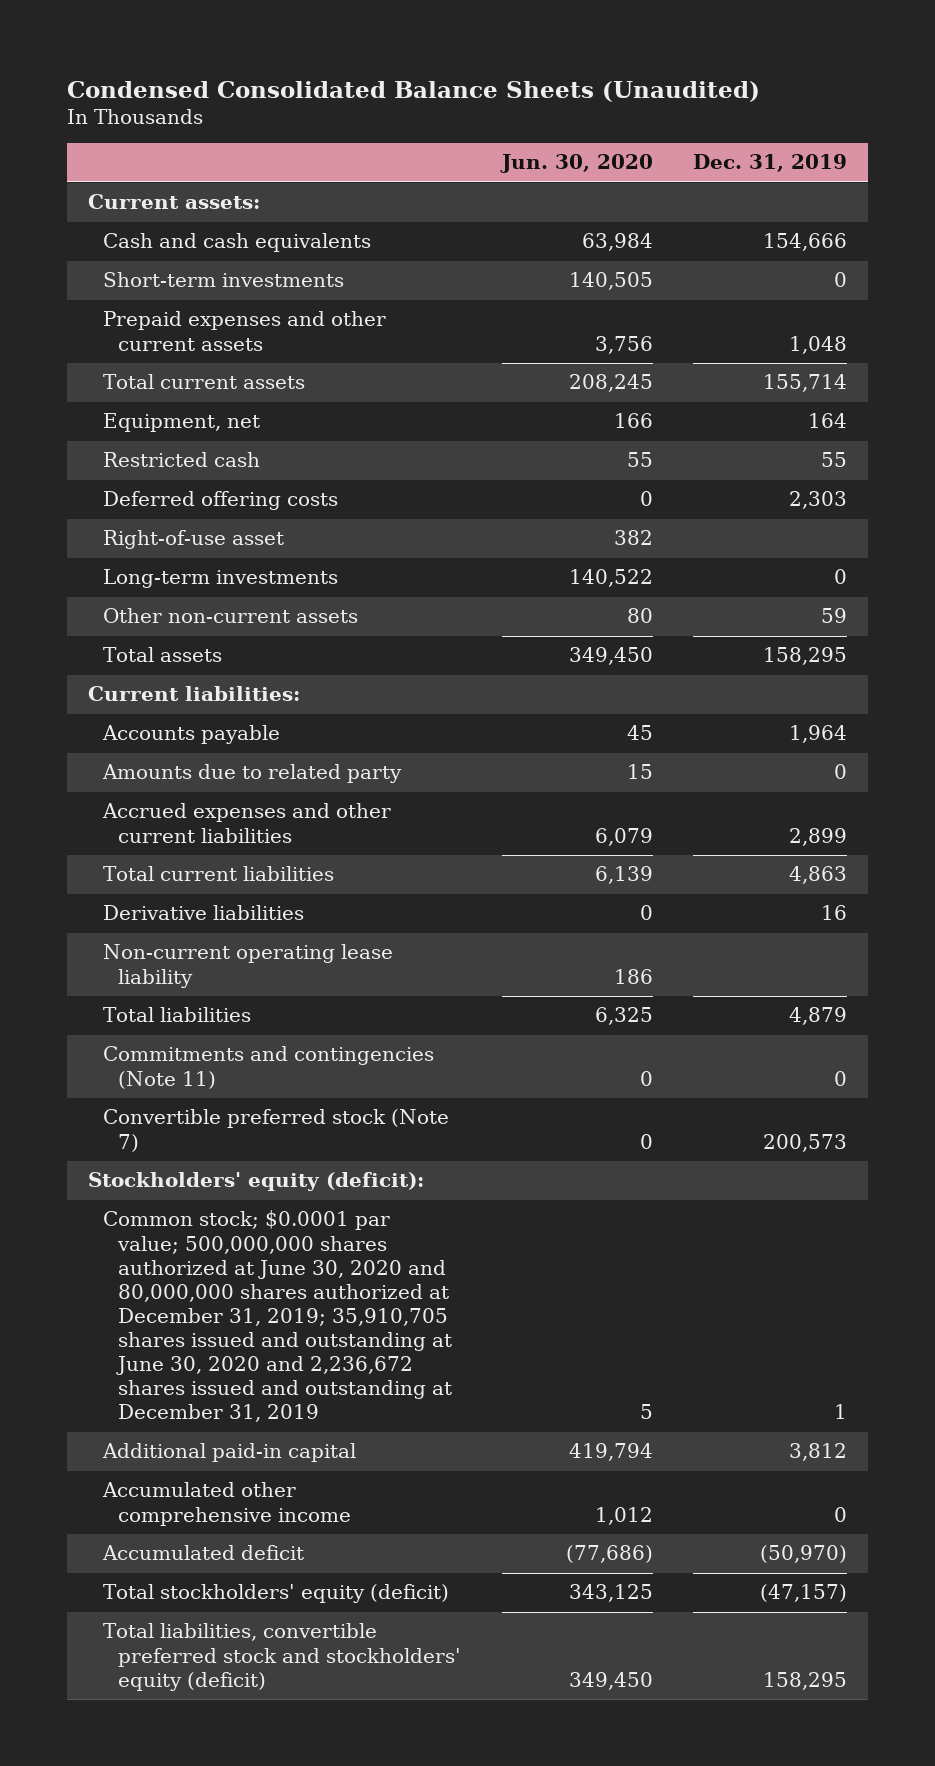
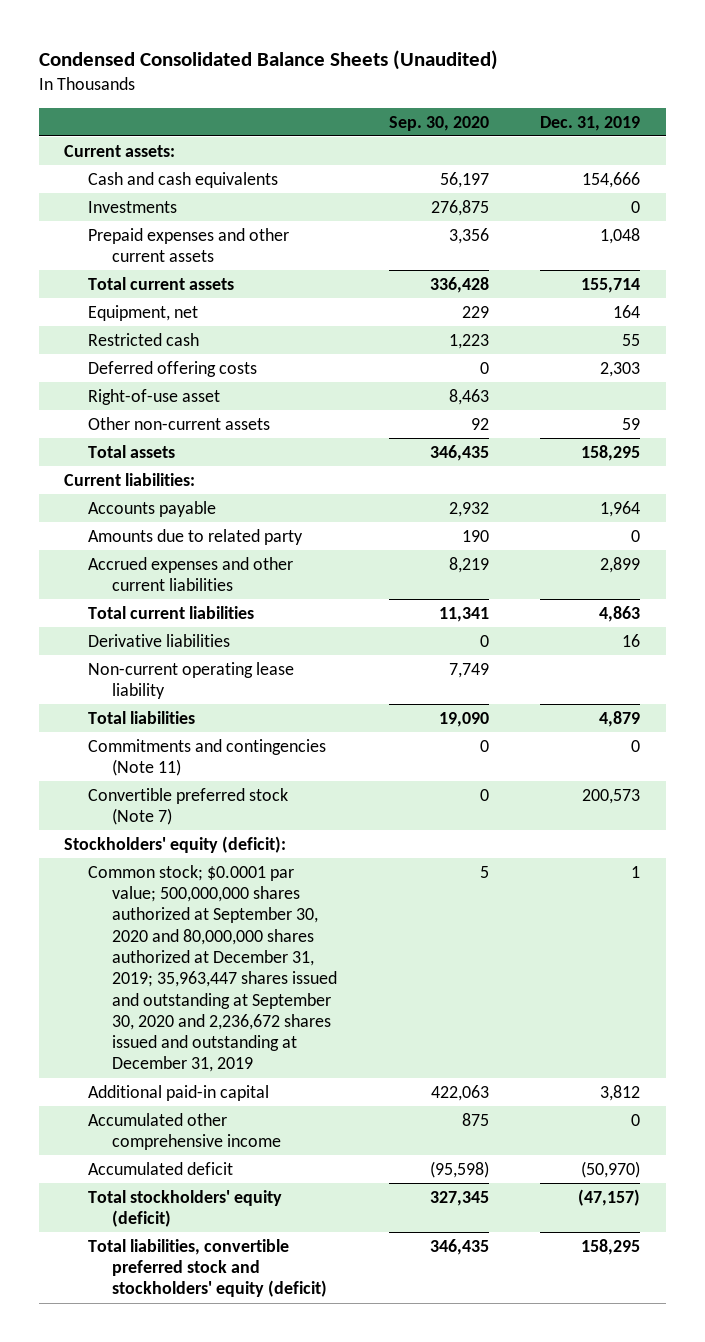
- | Jun. 30, 2020 | Dec. 31, 2019
+ | Sep. 30, 2020 | Dec. 31, 2019
- Short-term investments | 140,505 | 0
+ Investments | 276,875 | 0
- Long-term investments | 140,522 | 0
- Common stock; $0.0001 par value; 500,000,000 shares authorized at June 30, 2020 and 80,000,000 shares authorized at December 31, 2019; 35,910,705 shares issued and outstanding at June 30, 2020 and 2,236,672 shares issued and outstanding at December 31, 2019 | 5 | 1
+ Common stock; $0.0001 par value; 500,000,000 shares authorized at September 30, 2020 and 80,000,000 shares authorized at December 31, 2019; 35,963,447 shares issued and outstanding at September 30, 2020 and 2,236,672 shares issued and outstanding at December 31, 2019 | 5 | 1

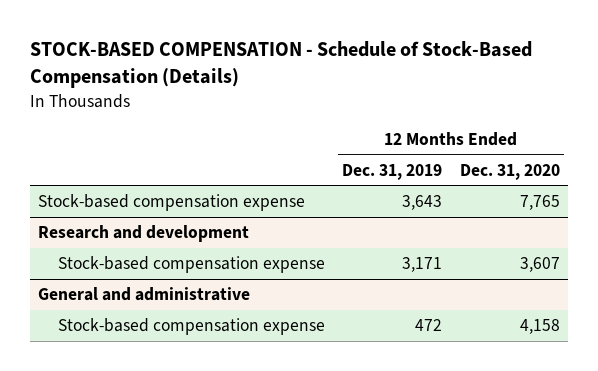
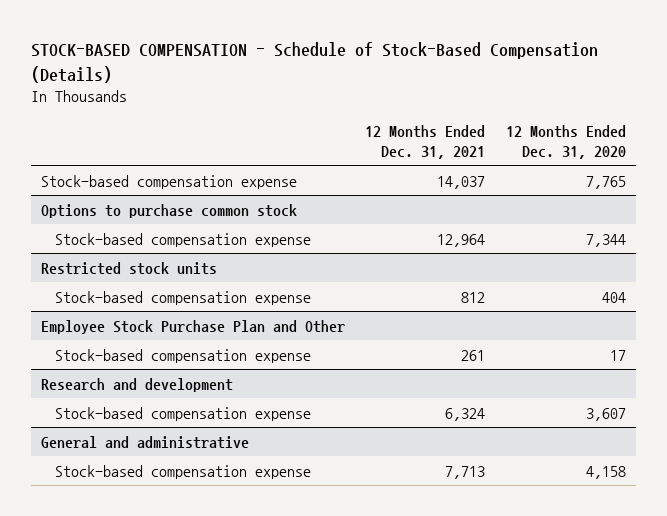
- | 12 Months Ended Dec. 31, 2019 | 12 Months Ended Dec. 31, 2020
+ | 12 Months Ended Dec. 31, 2021 | 12 Months Ended Dec. 31, 2020
+ Options to purchase common stock
+ Stock-based compensation expense | 12,964 | 7,344
+ Restricted stock units
+ Stock-based compensation expense | 812 | 404
+ Employee Stock Purchase Plan and Other
+ Stock-based compensation expense | 261 | 17

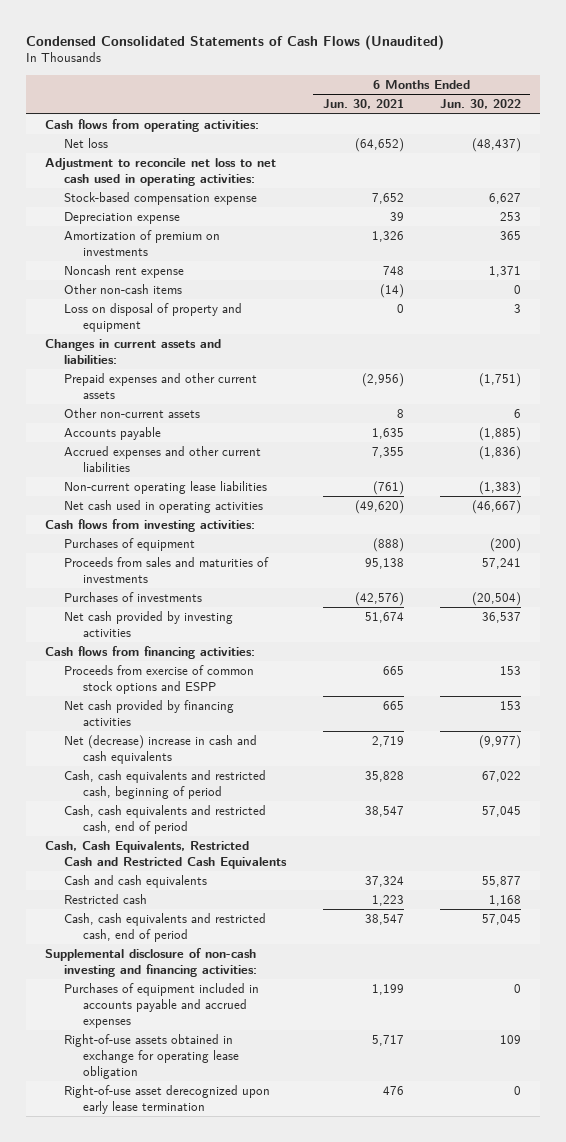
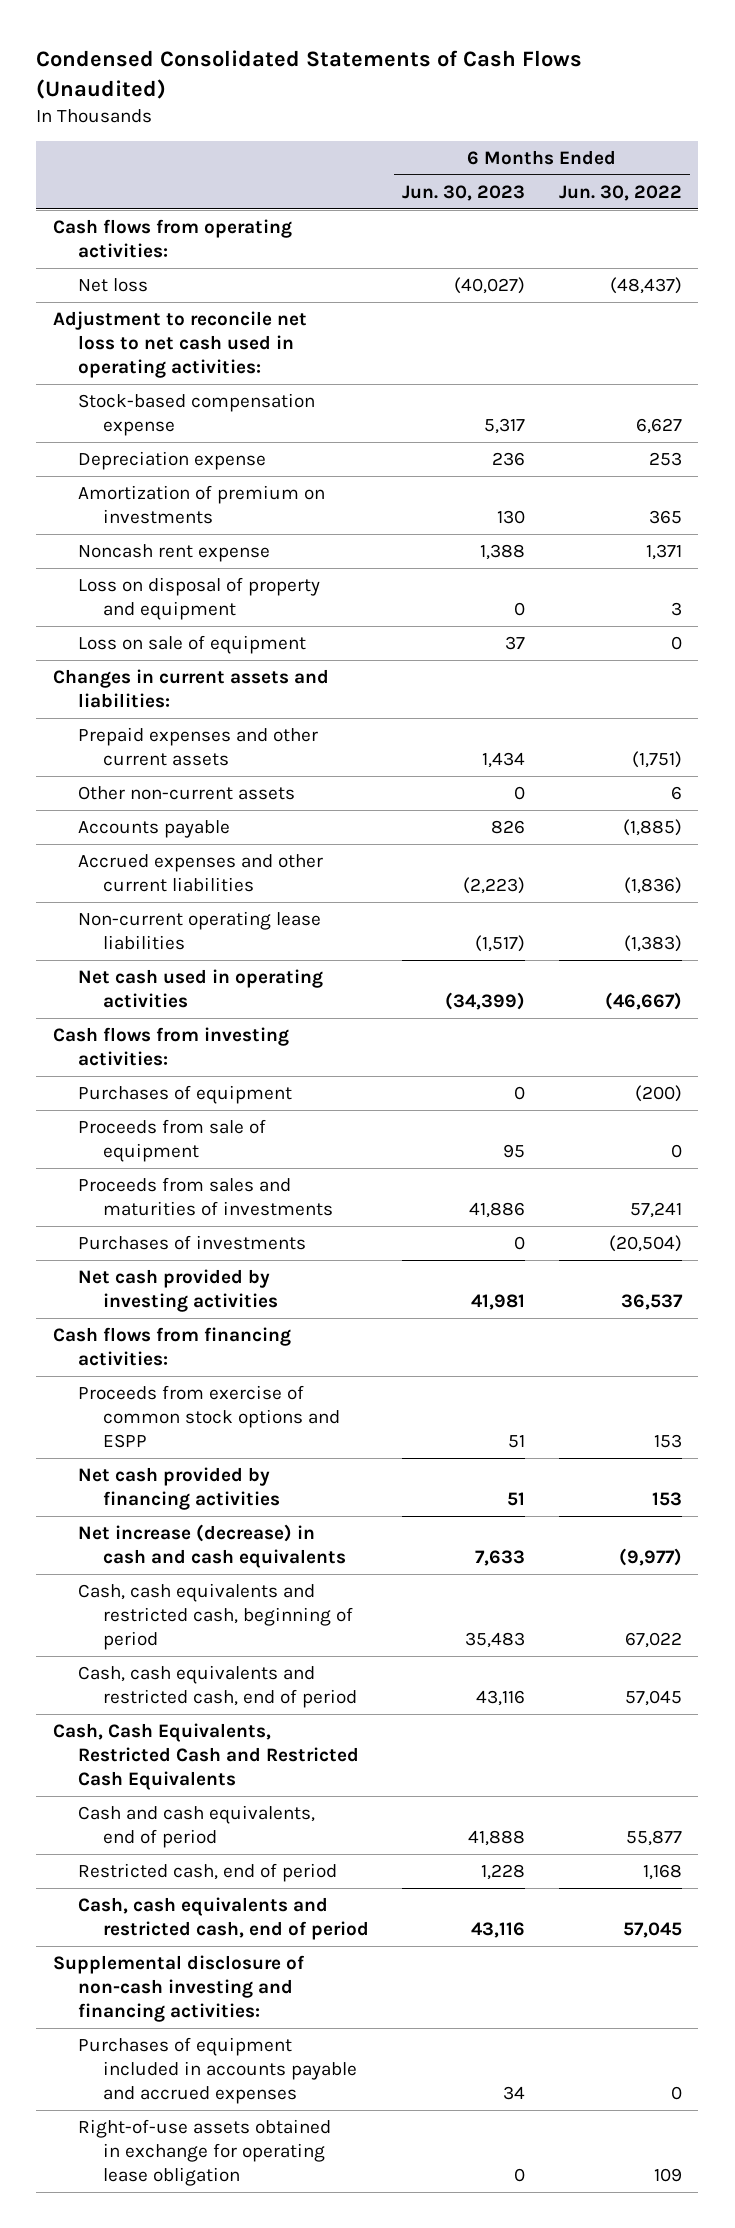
- | 6 Months Ended Jun. 30, 2021 | 6 Months Ended Jun. 30, 2022
+ | 6 Months Ended Jun. 30, 2023 | 6 Months Ended Jun. 30, 2022
- Other non-cash items | (14) | 0
+ Loss on sale of equipment | 37 | 0
+ Proceeds from sale of equipment | 95 | 0
- Net (decrease) increase in cash and cash equivalents | 2,719 | (9,977)
+ Net increase (decrease) in cash and cash equivalents | 7,633 | (9,977)
- Cash and cash equivalents | 37,324 | 55,877
- Restricted cash | 1,223 | 1,168
+ Cash and cash equivalents, end of period | 41,888 | 55,877
+ Restricted cash, end of period | 1,228 | 1,168
- Right-of-use asset derecognized upon early lease termination | 476 | 0

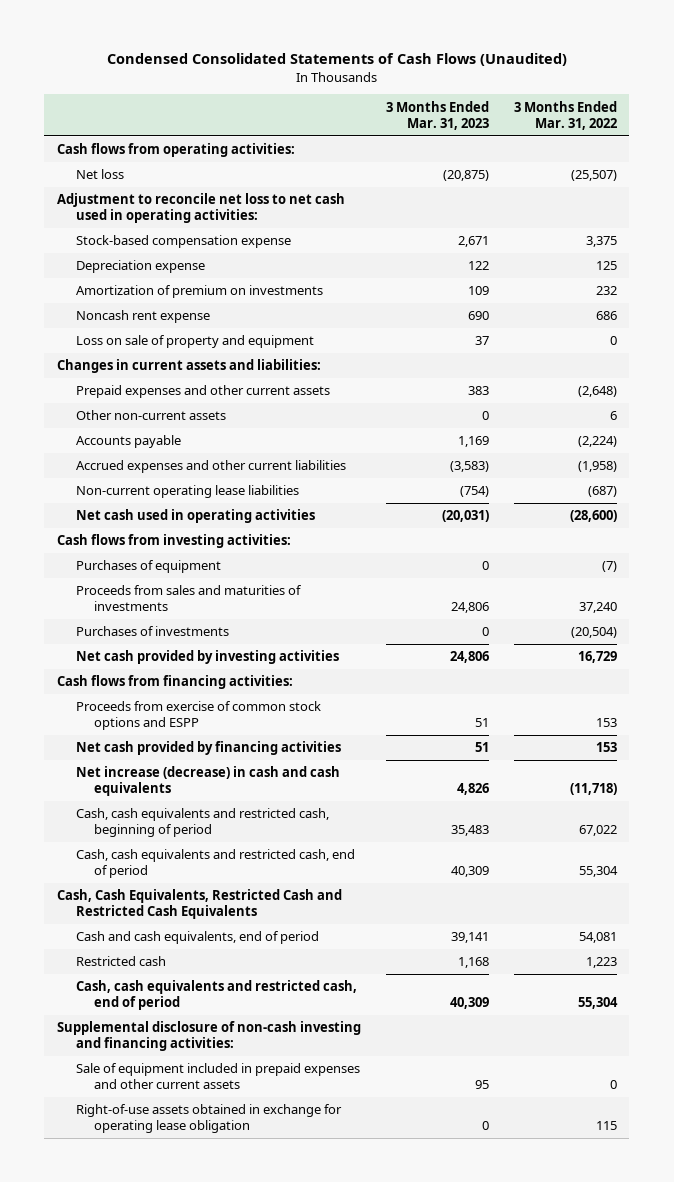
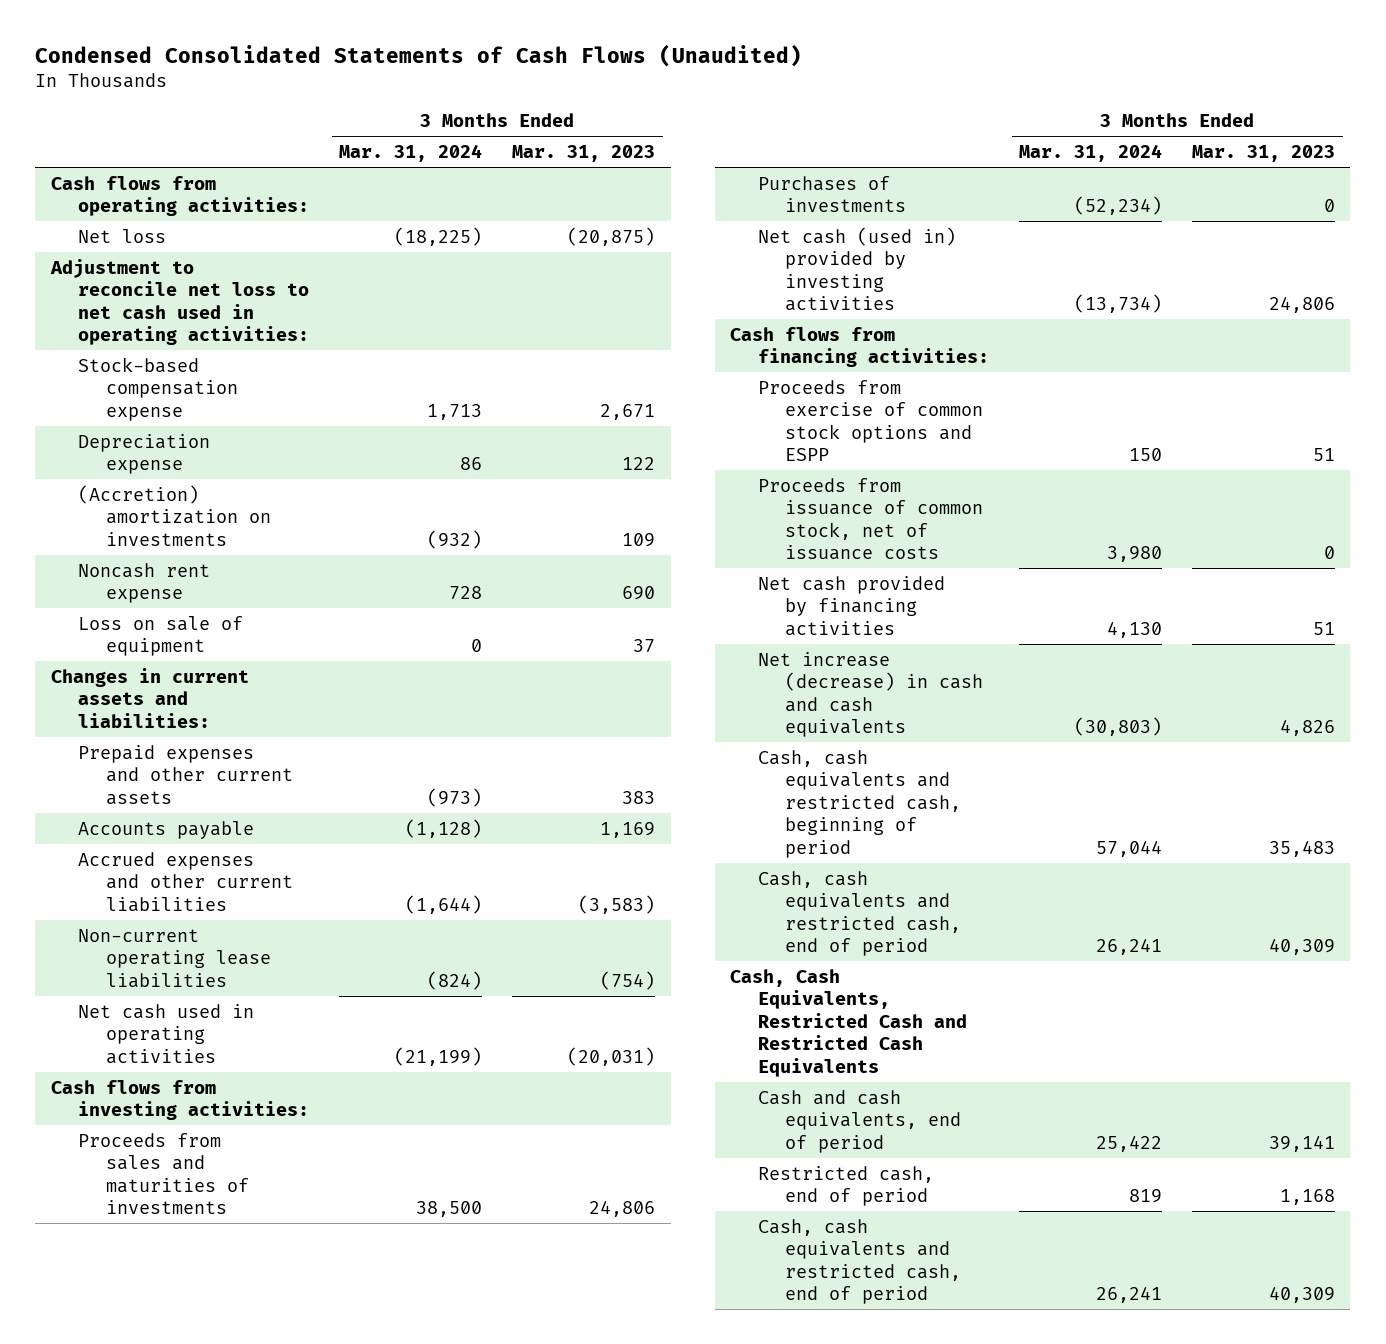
- | 3 Months Ended Mar. 31, 2023 | 3 Months Ended Mar. 31, 2022
+ | 3 Months Ended Mar. 31, 2024 | 3 Months Ended Mar. 31, 2023
- Amortization of premium on investments | 109 | 232
+ (Accretion) amortization on investments | (932) | 109
- Loss on sale of property and equipment | 37 | 0
+ Loss on sale of equipment | 0 | 37
- Other non-current assets | 0 | 6
- Purchases of equipment | 0 | (7)
- Net cash provided by investing activities | 24,806 | 16,729
+ Net cash (used in) provided by investing activities | (13,734) | 24,806
+ Proceeds from issuance of common stock, net of issuance costs | 3,980 | 0
- Restricted cash | 1,168 | 1,223
+ Restricted cash, end of period | 819 | 1,168
- Supplemental disclosure of non-cash investing and financing activities:
- Sale of equipment included in prepaid expenses and other current assets | 95 | 0
- Right-of-use assets obtained in exchange for operating lease obligation | 0 | 115

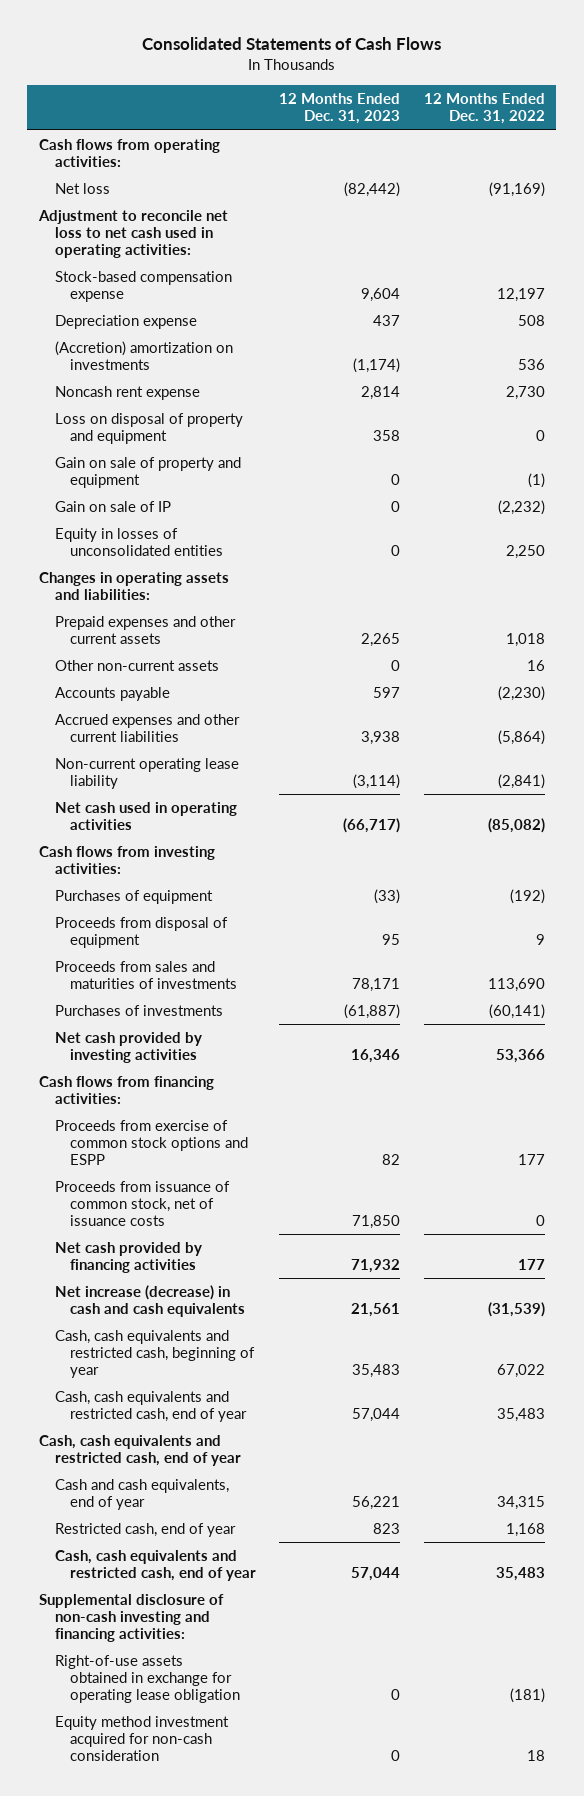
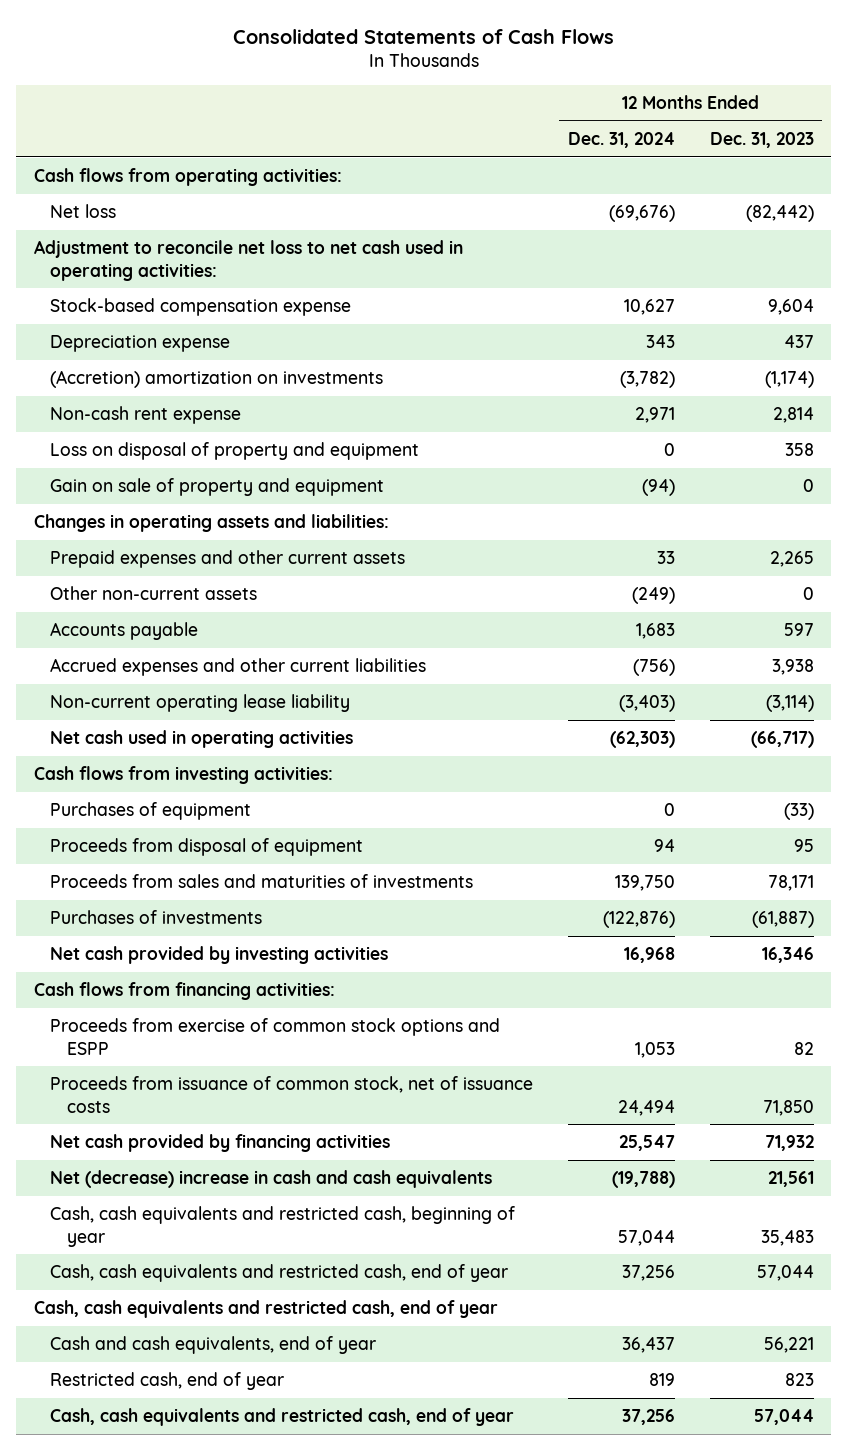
- | 12 Months Ended Dec. 31, 2023 | 12 Months Ended Dec. 31, 2022
+ | 12 Months Ended Dec. 31, 2024 | 12 Months Ended Dec. 31, 2023
- Noncash rent expense | 2,814 | 2,730
+ Non-cash rent expense | 2,971 | 2,814
- Gain on sale of IP | 0 | (2,232)
- Equity in losses of unconsolidated entities | 0 | 2,250
- Net increase (decrease) in cash and cash equivalents | 21,561 | (31,539)
+ Net (decrease) increase in cash and cash equivalents | (19,788) | 21,561
- Supplemental disclosure of non-cash investing and financing activities:
- Right-of-use assets obtained in exchange for operating lease obligation | 0 | (181)
- Equity method investment acquired for non-cash consideration | 0 | 18

